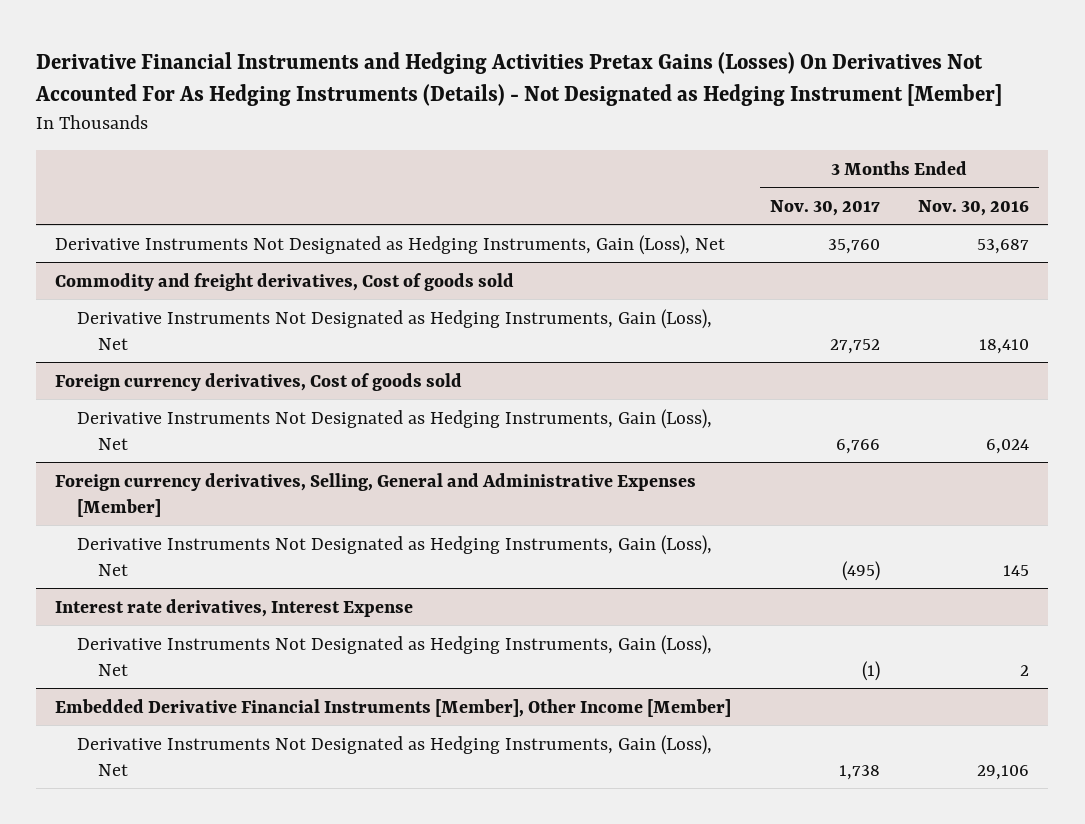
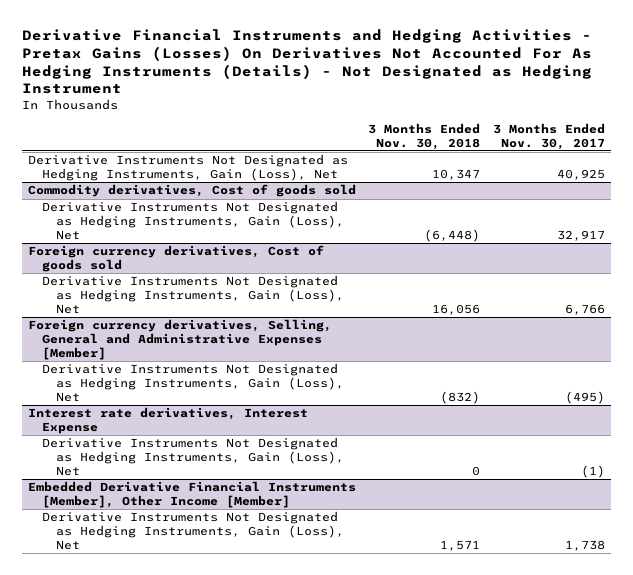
- Derivative Financial Instruments and Hedging Activities Pretax Gains (Losses) On Derivatives Not Accounted For As Hedging Instruments (Details) - Not Designated as Hedging Instrument [Member]
+ Derivative Financial Instruments and Hedging Activities - Pretax Gains (Losses) On Derivatives Not Accounted For As Hedging Instruments (Details) - Not Designated as Hedging Instrument
- | 3 Months Ended Nov. 30, 2017 | 3 Months Ended Nov. 30, 2016
+ | 3 Months Ended Nov. 30, 2018 | 3 Months Ended Nov. 30, 2017
- Derivative Instruments Not Designated as Hedging Instruments, Gain (Loss), Net | 35,760 | 53,687
- Commodity and freight derivatives, Cost of goods sold
- Derivative Instruments Not Designated as Hedging Instruments, Gain (Loss), Net | 27,752 | 18,410
+ Derivative Instruments Not Designated as Hedging Instruments, Gain (Loss), Net | 10,347 | 40,925
+ Commodity derivatives, Cost of goods sold
+ Derivative Instruments Not Designated as Hedging Instruments, Gain (Loss), Net | (6,448) | 32,917

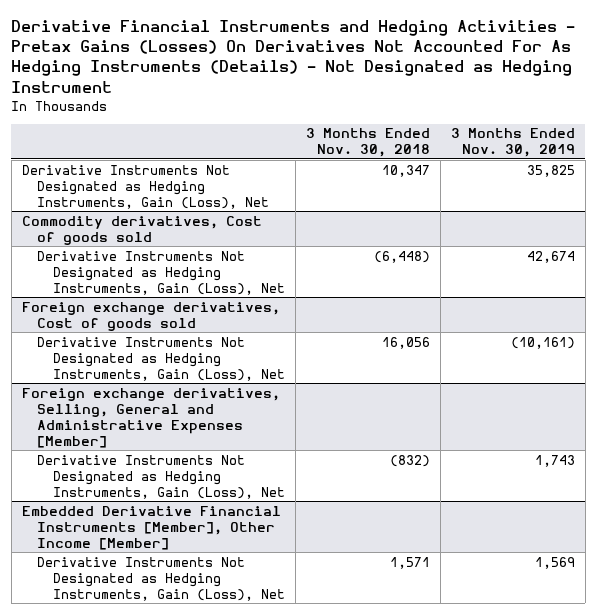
- | 3 Months Ended Nov. 30, 2018 | 3 Months Ended Nov. 30, 2017
+ | 3 Months Ended Nov. 30, 2018 | 3 Months Ended Nov. 30, 2019
- Foreign currency derivatives, Cost of goods sold
+ Foreign exchange derivatives, Cost of goods sold
- Foreign currency derivatives, Selling, General and Administrative Expenses [Member]
+ Foreign exchange derivatives, Selling, General and Administrative Expenses [Member]
- Interest rate derivatives, Interest Expense
- Derivative Instruments Not Designated as Hedging Instruments, Gain (Loss), Net | 0 | (1)

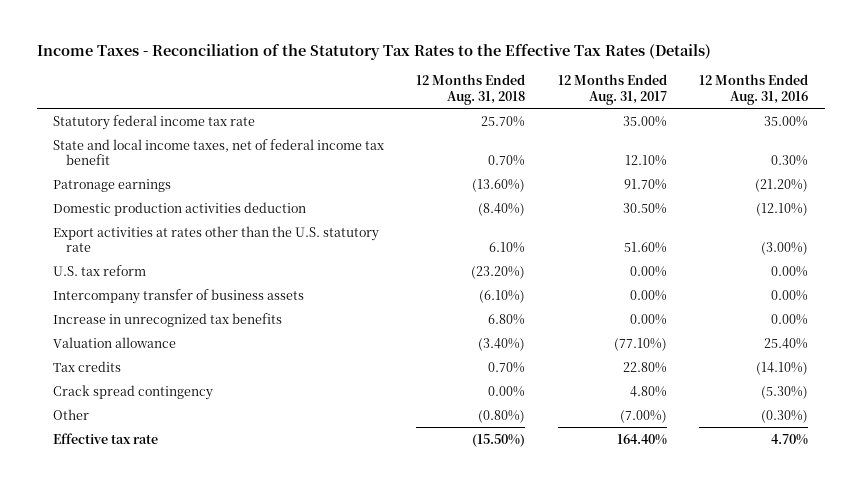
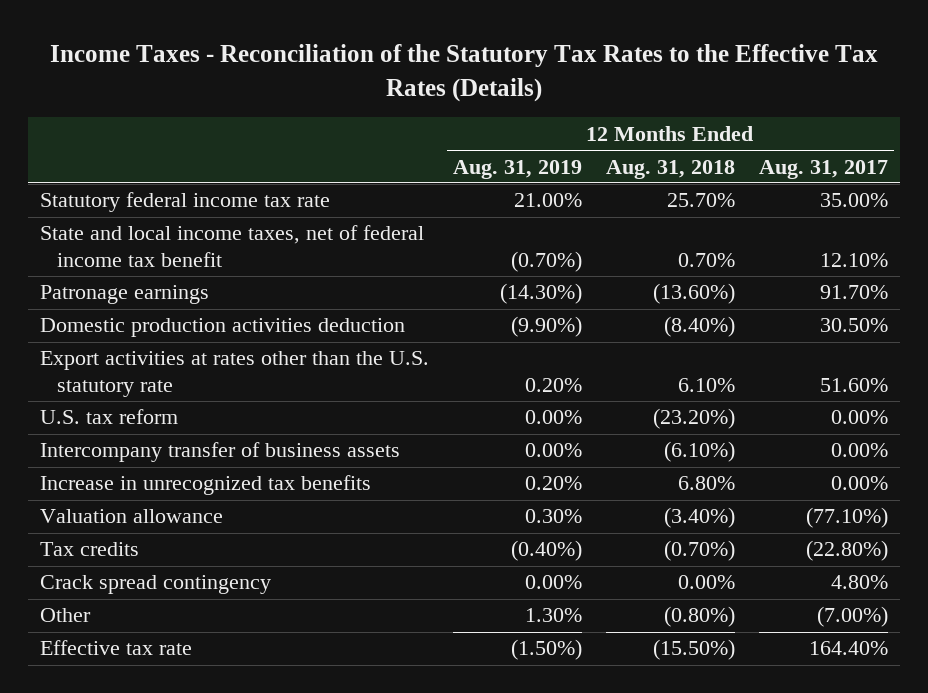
- | 12 Months Ended Aug. 31, 2018 | 12 Months Ended Aug. 31, 2017 | 12 Months Ended Aug. 31, 2016
+ | 12 Months Ended Aug. 31, 2019 | 12 Months Ended Aug. 31, 2018 | 12 Months Ended Aug. 31, 2017
- Tax credits | 0.70% | 22.80% | (14.10%)
+ Tax credits | (0.40%) | (0.70%) | (22.80%)

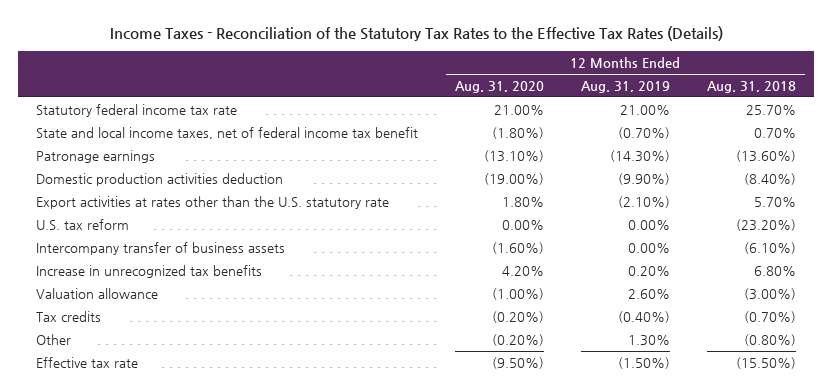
- | 12 Months Ended Aug. 31, 2019 | 12 Months Ended Aug. 31, 2018 | 12 Months Ended Aug. 31, 2017
+ | 12 Months Ended Aug. 31, 2020 | 12 Months Ended Aug. 31, 2019 | 12 Months Ended Aug. 31, 2018
- Export activities at rates other than the U.S. statutory rate | 0.20% | 6.10% | 51.60%
+ Export activities at rates other than the U.S. statutory rate | 1.80% | (2.10%) | 5.70%
- Valuation allowance | 0.30% | (3.40%) | (77.10%)
+ Valuation allowance | (1.00%) | 2.60% | (3.00%)
- Crack spread contingency | 0.00% | 0.00% | 4.80%

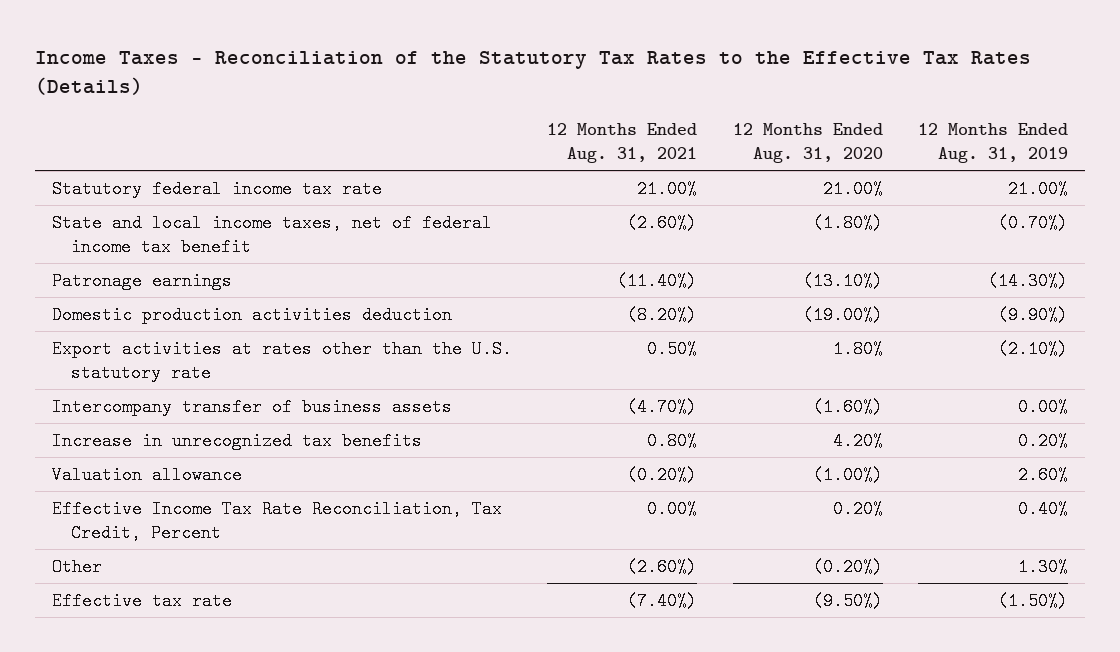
- | 12 Months Ended Aug. 31, 2020 | 12 Months Ended Aug. 31, 2019 | 12 Months Ended Aug. 31, 2018
+ | 12 Months Ended Aug. 31, 2021 | 12 Months Ended Aug. 31, 2020 | 12 Months Ended Aug. 31, 2019
- U.S. tax reform | 0.00% | 0.00% | (23.20%)
- Tax credits | (0.20%) | (0.40%) | (0.70%)
+ Effective Income Tax Rate Reconciliation, Tax Credit, Percent | 0.00% | 0.20% | 0.40%

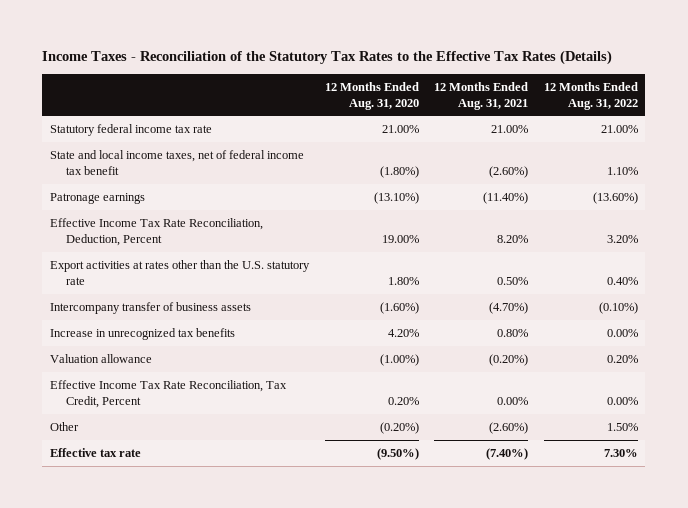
- | 12 Months Ended Aug. 31, 2021 | 12 Months Ended Aug. 31, 2020 | 12 Months Ended Aug. 31, 2019
+ | 12 Months Ended Aug. 31, 2020 | 12 Months Ended Aug. 31, 2021 | 12 Months Ended Aug. 31, 2022
- Domestic production activities deduction | (8.20%) | (19.00%) | (9.90%)
+ Effective Income Tax Rate Reconciliation, Deduction, Percent | 19.00% | 8.20% | 3.20%

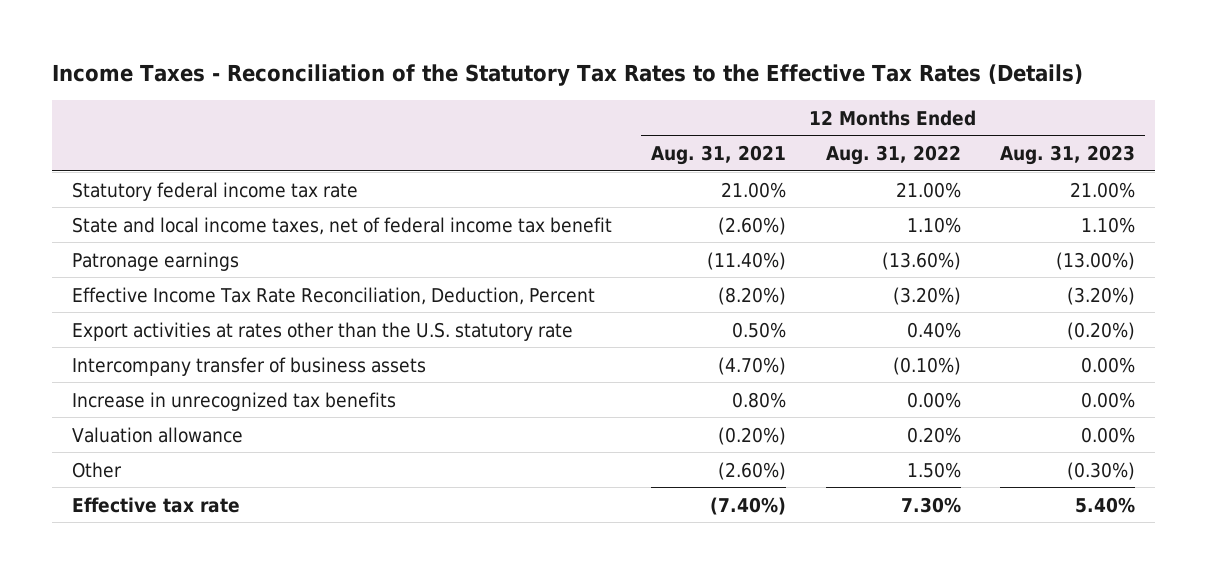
- | 12 Months Ended Aug. 31, 2020 | 12 Months Ended Aug. 31, 2021 | 12 Months Ended Aug. 31, 2022
+ | 12 Months Ended Aug. 31, 2021 | 12 Months Ended Aug. 31, 2022 | 12 Months Ended Aug. 31, 2023
- Effective Income Tax Rate Reconciliation, Deduction, Percent | 19.00% | 8.20% | 3.20%
+ Effective Income Tax Rate Reconciliation, Deduction, Percent | (8.20%) | (3.20%) | (3.20%)
- Effective Income Tax Rate Reconciliation, Tax Credit, Percent | 0.20% | 0.00% | 0.00%

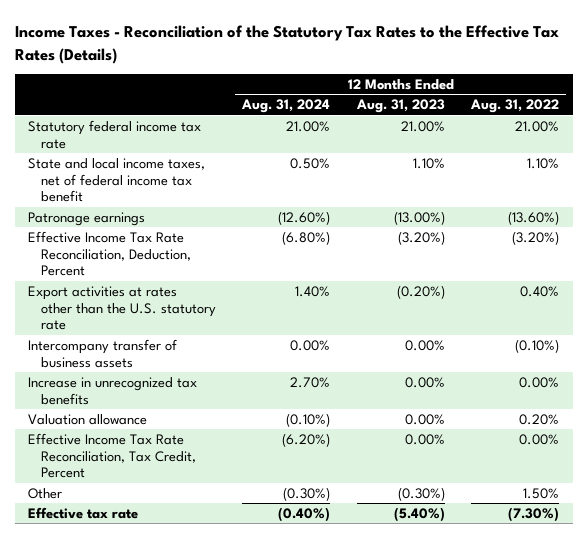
- | 12 Months Ended Aug. 31, 2021 | 12 Months Ended Aug. 31, 2022 | 12 Months Ended Aug. 31, 2023
+ | 12 Months Ended Aug. 31, 2024 | 12 Months Ended Aug. 31, 2023 | 12 Months Ended Aug. 31, 2022
+ Effective Income Tax Rate Reconciliation, Tax Credit, Percent | (6.20%) | 0.00% | 0.00%
- Effective tax rate | (7.40%) | 7.30% | 5.40%
+ Effective tax rate | (0.40%) | (5.40%) | (7.30%)

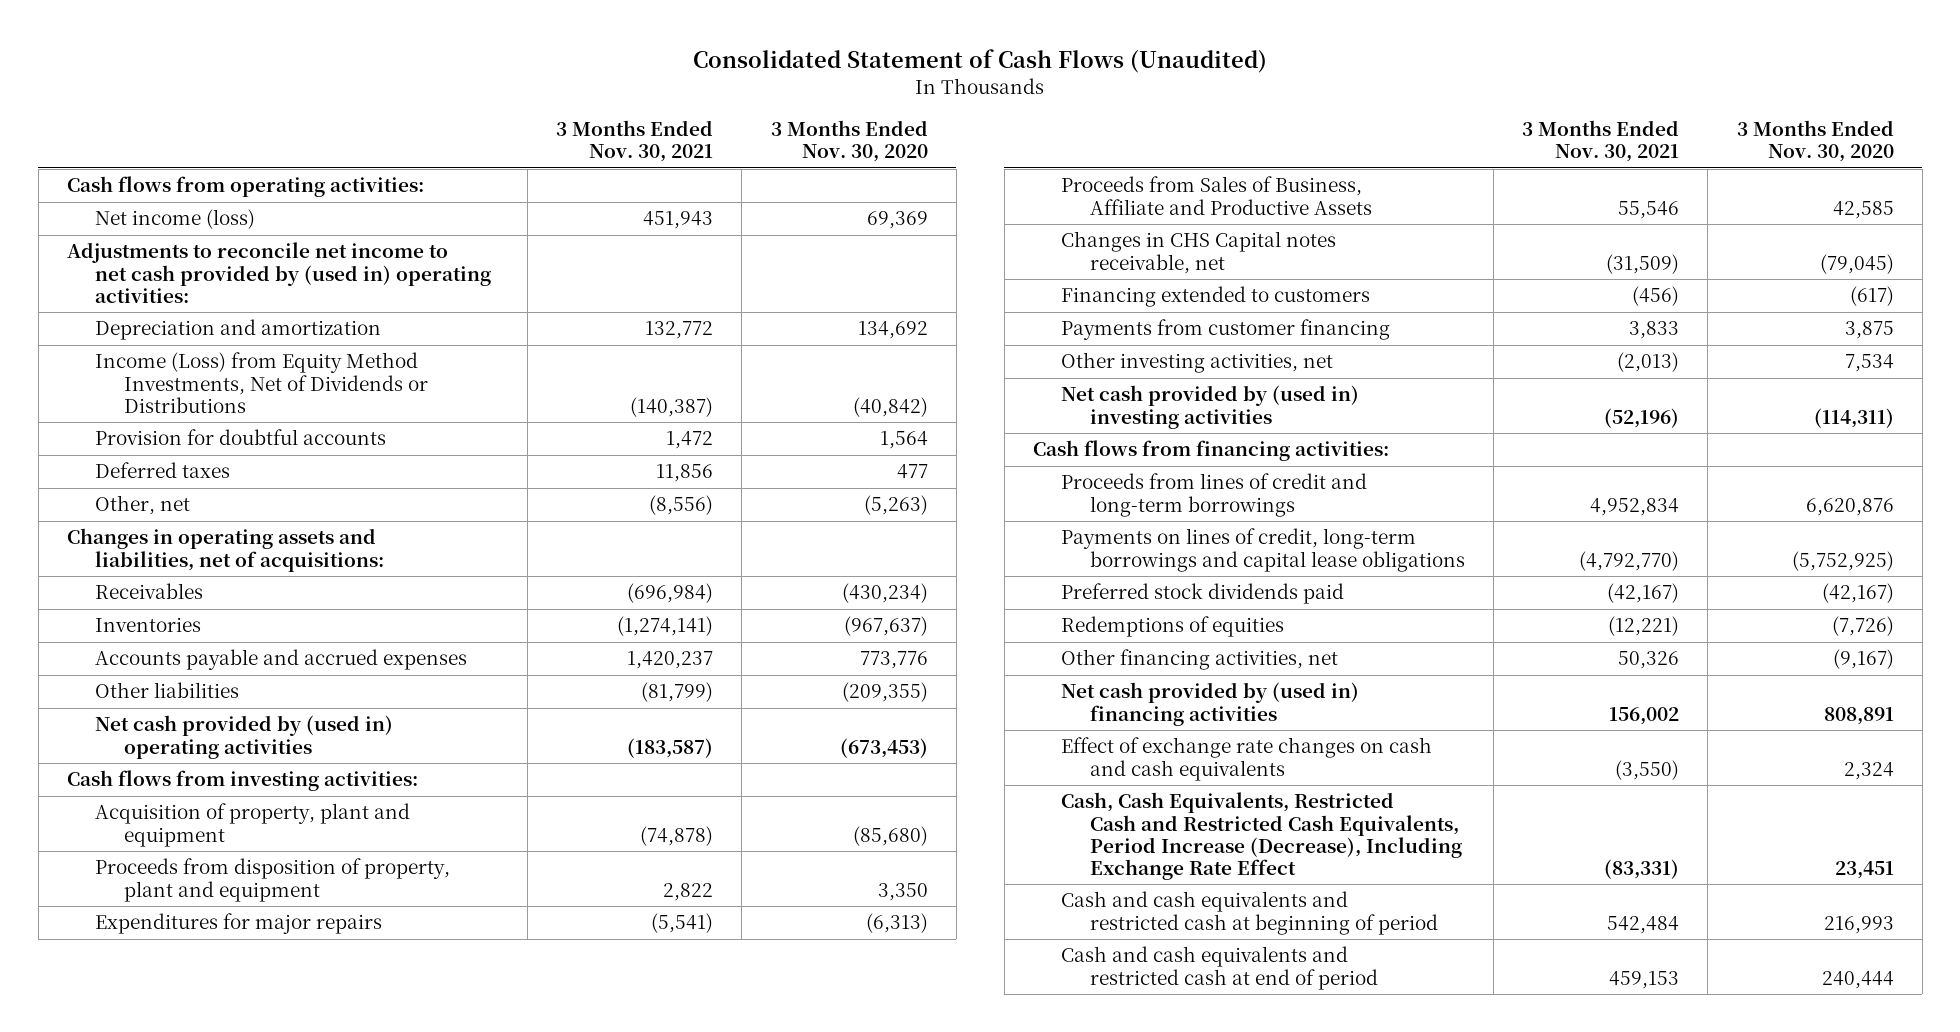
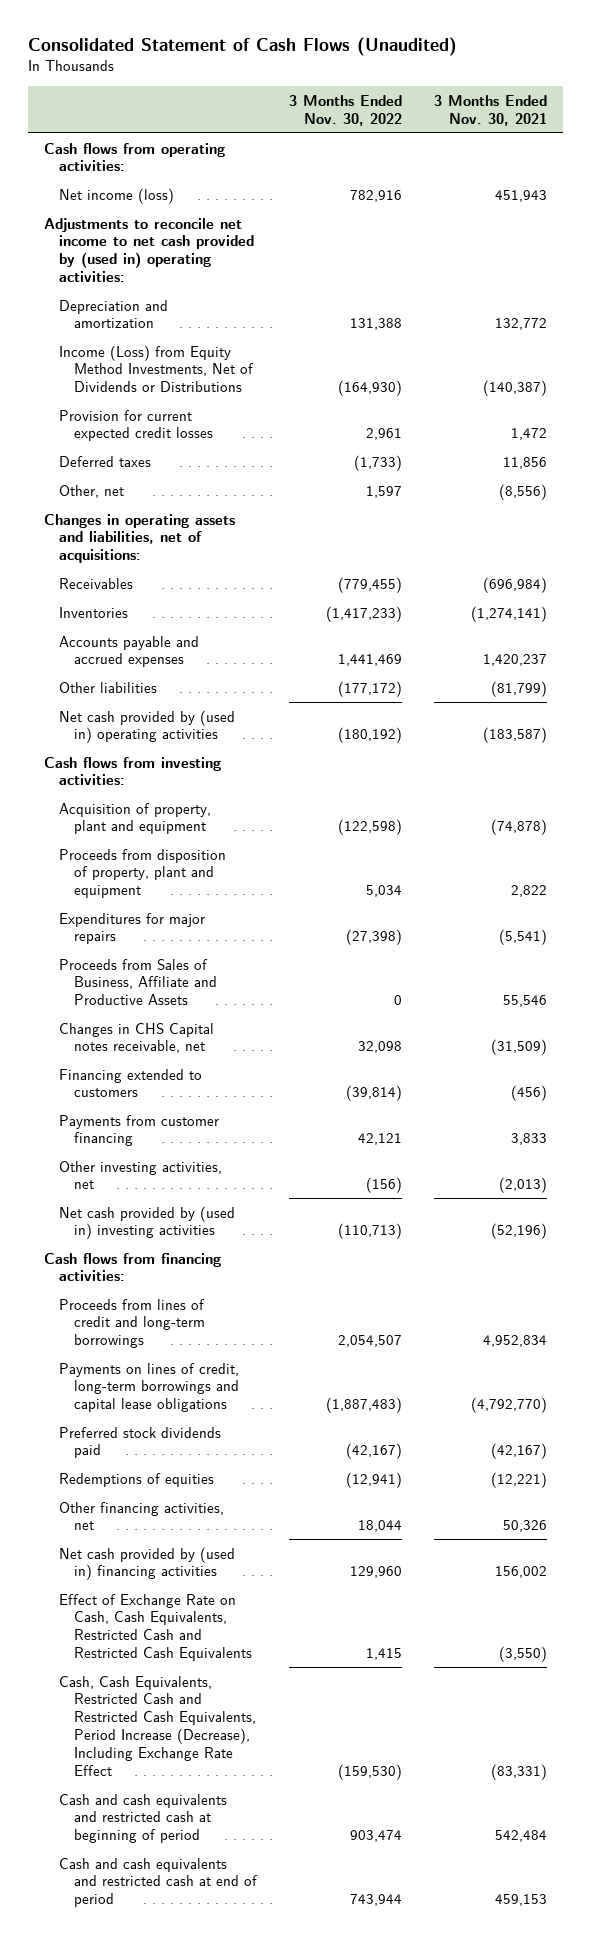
- | 3 Months Ended Nov. 30, 2021 | 3 Months Ended Nov. 30, 2020
+ | 3 Months Ended Nov. 30, 2022 | 3 Months Ended Nov. 30, 2021
- Provision for doubtful accounts | 1,472 | 1,564
+ Provision for current expected credit losses | 2,961 | 1,472
- Effect of exchange rate changes on cash and cash equivalents | (3,550) | 2,324
+ Effect of Exchange Rate on Cash, Cash Equivalents, Restricted Cash and Restricted Cash Equivalents | 1,415 | (3,550)

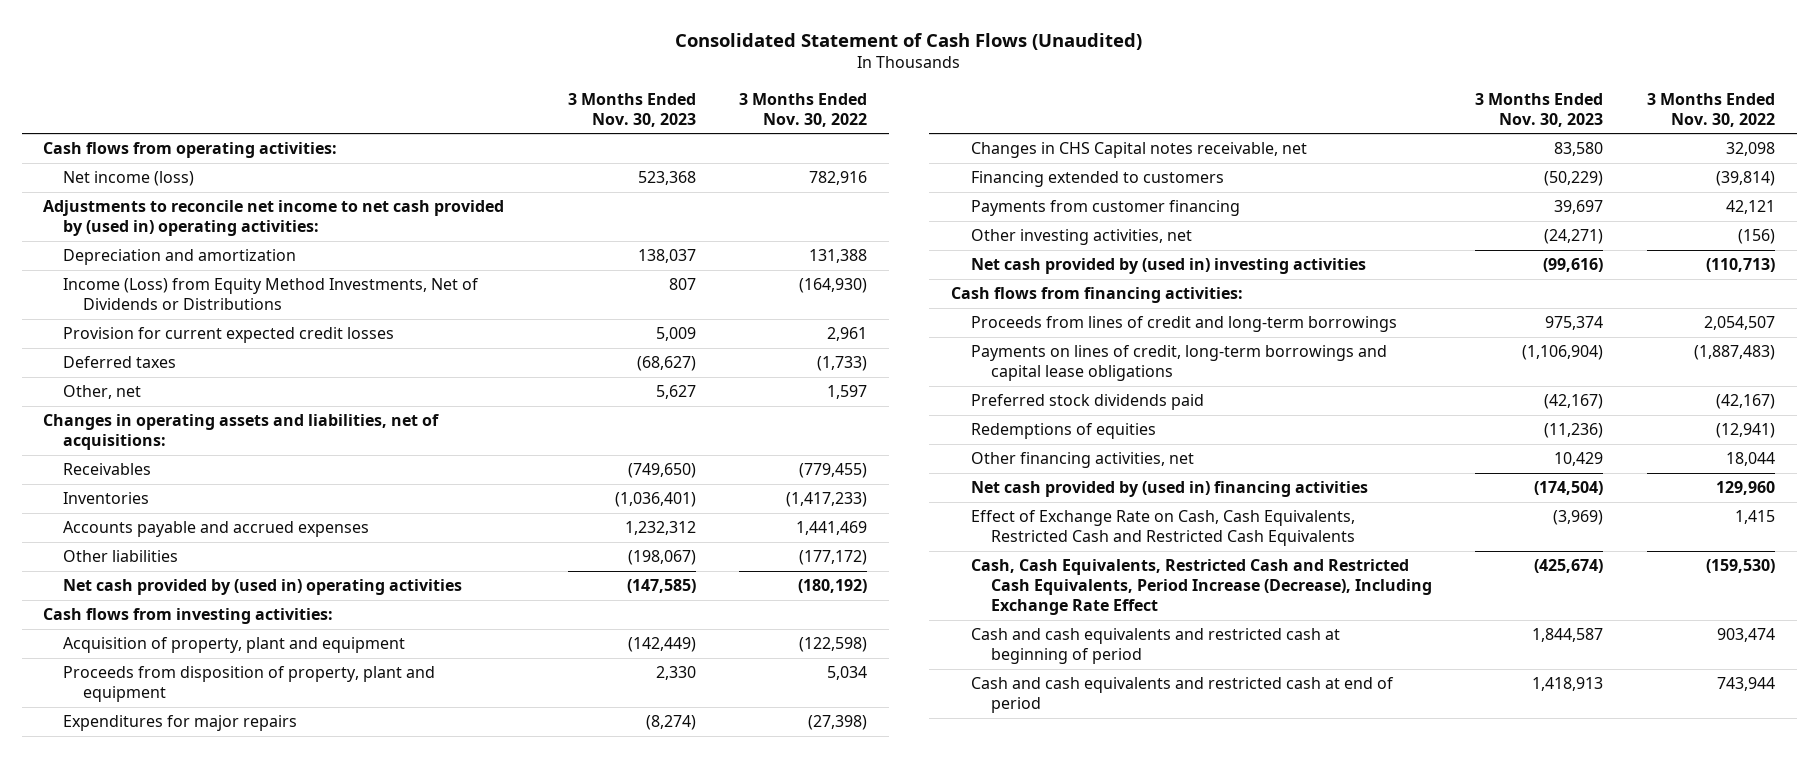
- | 3 Months Ended Nov. 30, 2022 | 3 Months Ended Nov. 30, 2021
+ | 3 Months Ended Nov. 30, 2023 | 3 Months Ended Nov. 30, 2022
- Proceeds from Sales of Business, Affiliate and Productive Assets | 0 | 55,546

